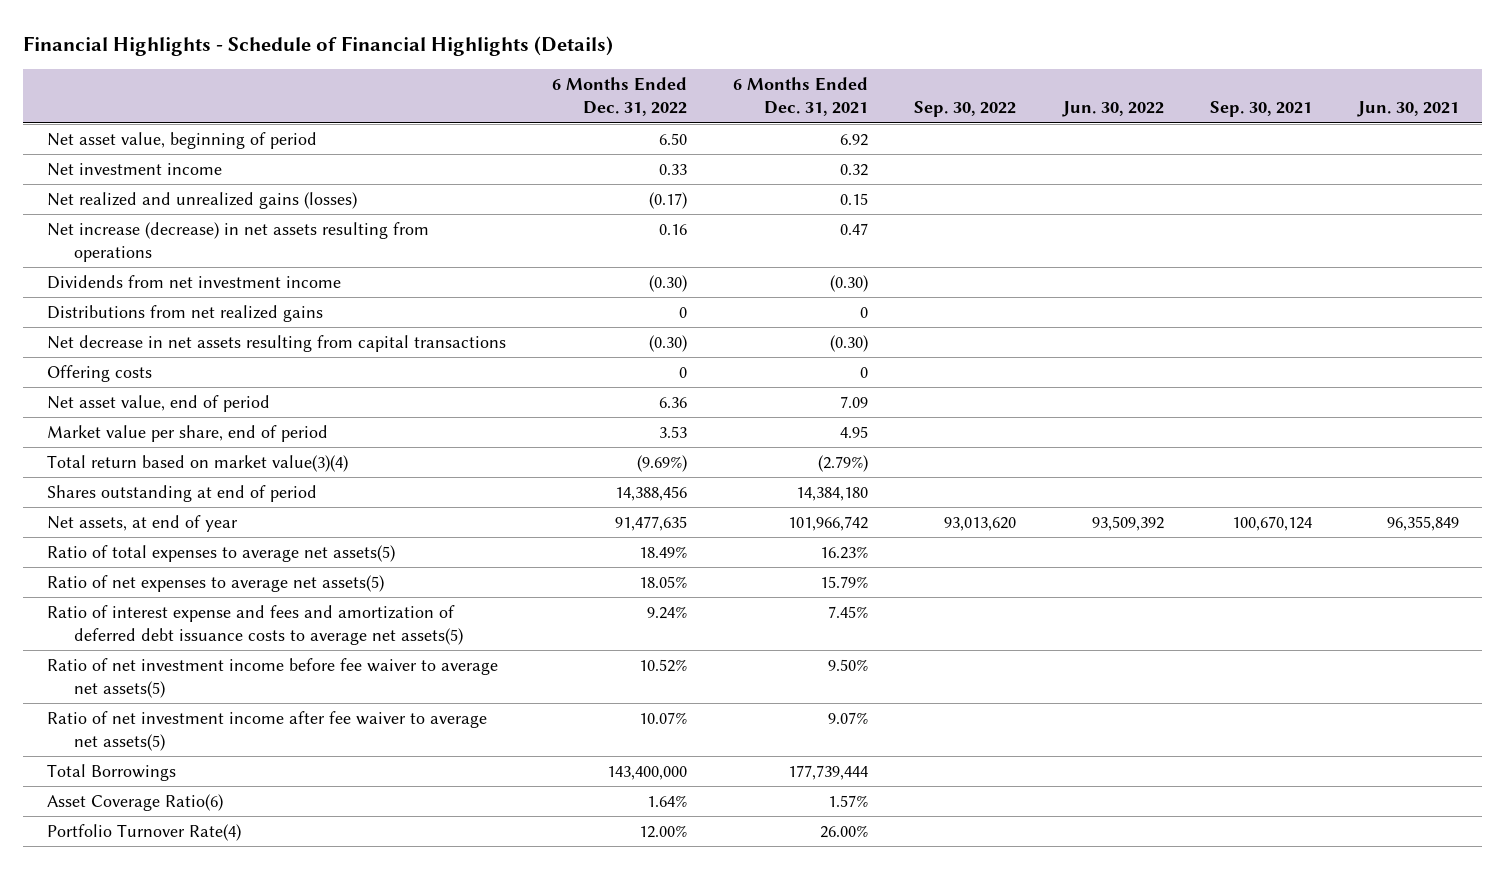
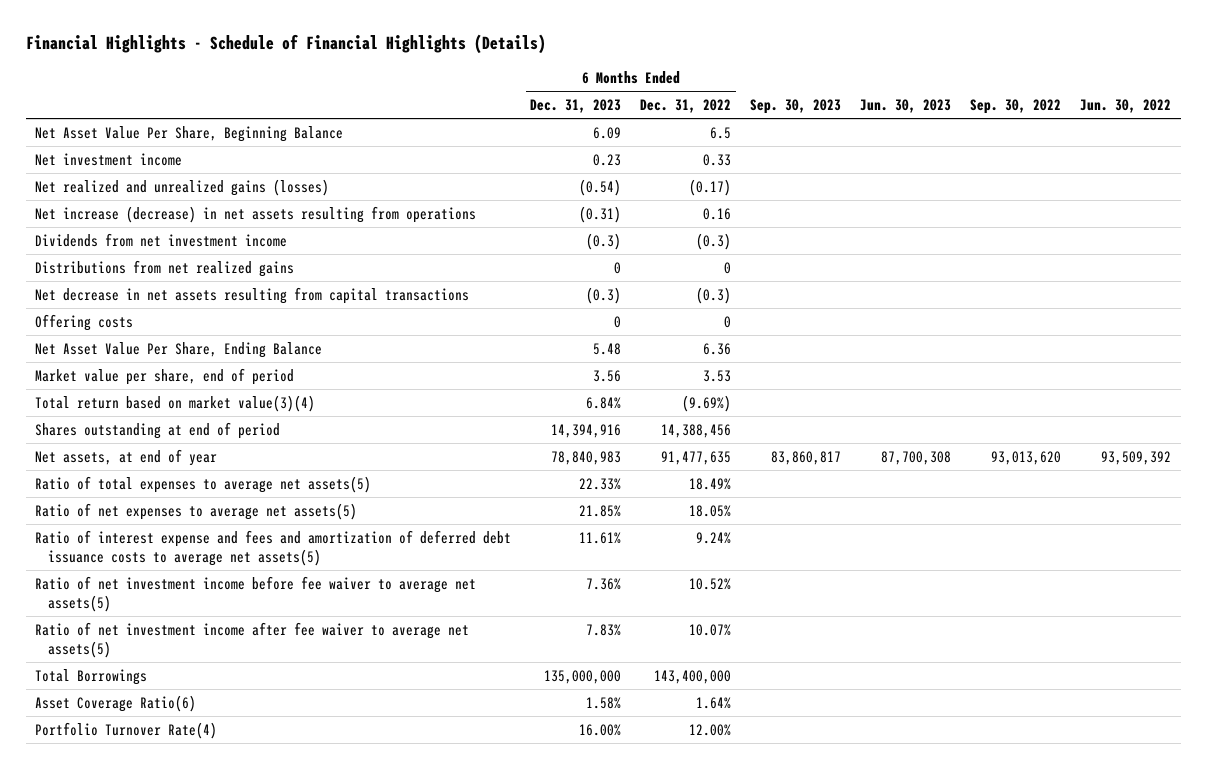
- | 6 Months Ended Dec. 31, 2022 | 6 Months Ended Dec. 31, 2021 | Sep. 30, 2022 | Jun. 30, 2022 | Sep. 30, 2021 | Jun. 30, 2021
+ | 6 Months Ended Dec. 31, 2023 | 6 Months Ended Dec. 31, 2022 | Sep. 30, 2023 | Jun. 30, 2023 | Sep. 30, 2022 | Jun. 30, 2022
- Net asset value, beginning of period | 6.50 | 6.92 | | | |
+ Net Asset Value Per Share, Beginning Balance | 6.09 | 6.5 | | | |
- Dividends from net investment income | (0.30) | (0.30) | | | |
+ Dividends from net investment income | (0.3) | (0.3) | | | |
- Net decrease in net assets resulting from capital transactions | (0.30) | (0.30) | | | |
+ Net decrease in net assets resulting from capital transactions | (0.3) | (0.3) | | | |
- Net asset value, end of period | 6.36 | 7.09 | | | |
+ Net Asset Value Per Share, Ending Balance | 5.48 | 6.36 | | | |

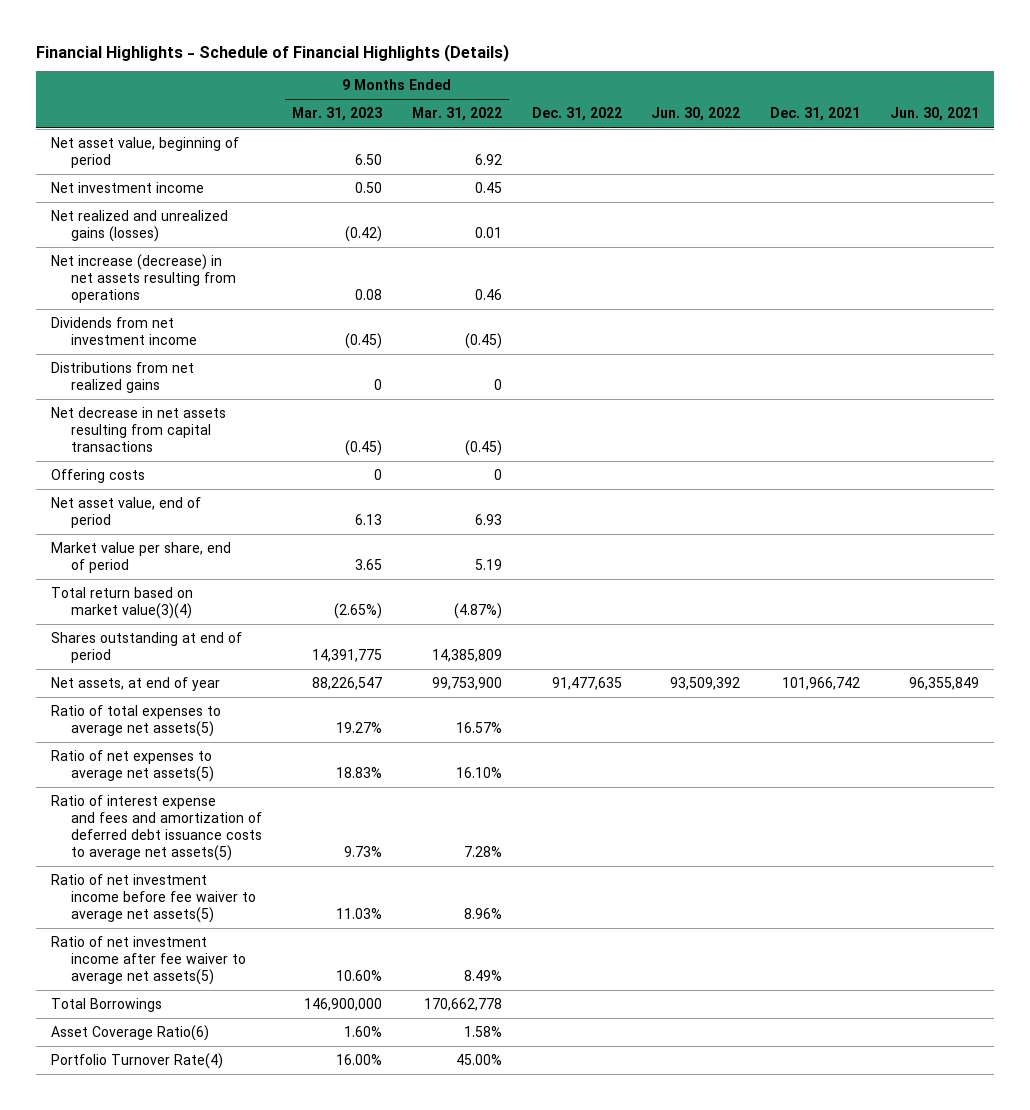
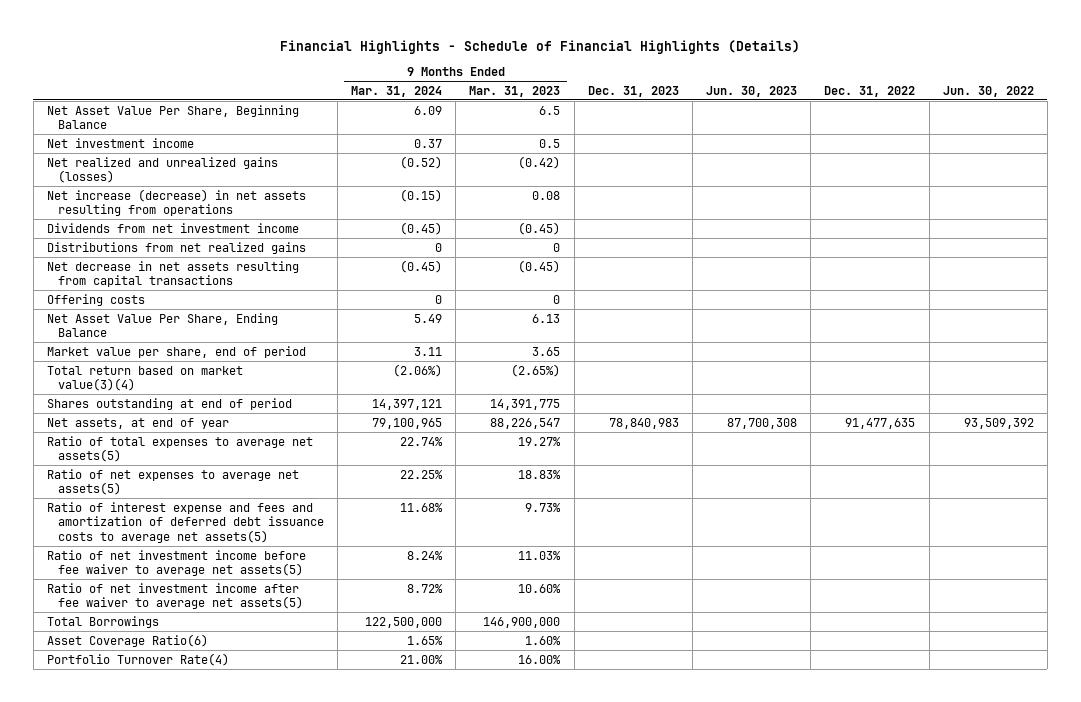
- | 9 Months Ended Mar. 31, 2023 | 9 Months Ended Mar. 31, 2022 | Dec. 31, 2022 | Jun. 30, 2022 | Dec. 31, 2021 | Jun. 30, 2021
+ | 9 Months Ended Mar. 31, 2024 | 9 Months Ended Mar. 31, 2023 | Dec. 31, 2023 | Jun. 30, 2023 | Dec. 31, 2022 | Jun. 30, 2022
- Net asset value, beginning of period | 6.50 | 6.92 | | | |
- Net investment income | 0.50 | 0.45 | | | |
+ Net Asset Value Per Share, Beginning Balance | 6.09 | 6.5 | | | |
+ Net investment income | 0.37 | 0.5 | | | |
- Net asset value, end of period | 6.13 | 6.93 | | | |
+ Net Asset Value Per Share, Ending Balance | 5.49 | 6.13 | | | |

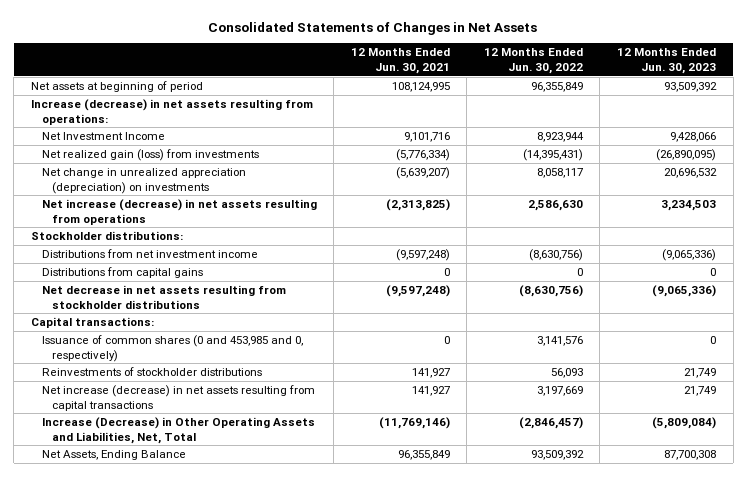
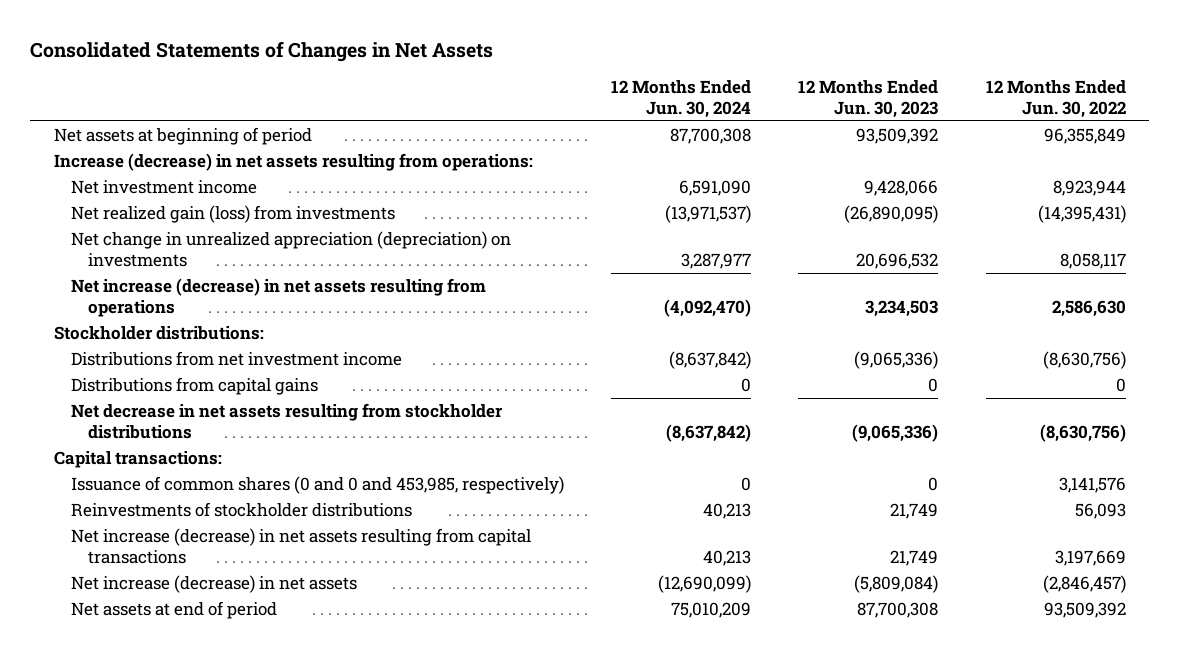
- | 12 Months Ended Jun. 30, 2021 | 12 Months Ended Jun. 30, 2022 | 12 Months Ended Jun. 30, 2023
+ | 12 Months Ended Jun. 30, 2024 | 12 Months Ended Jun. 30, 2023 | 12 Months Ended Jun. 30, 2022
- Net Investment Income | 9,101,716 | 8,923,944 | 9,428,066
+ Net investment income | 6,591,090 | 9,428,066 | 8,923,944
- Issuance of common shares (0 and 453,985 and 0, respectively) | 0 | 3,141,576 | 0
+ Issuance of common shares (0 and 0 and 453,985, respectively) | 0 | 0 | 3,141,576
- Increase (Decrease) in Other Operating Assets and Liabilities, Net, Total | (11,769,146) | (2,846,457) | (5,809,084)
- Net Assets, Ending Balance | 96,355,849 | 93,509,392 | 87,700,308
+ Net increase (decrease) in net assets | (12,690,099) | (5,809,084) | (2,846,457)
+ Net assets at end of period | 75,010,209 | 87,700,308 | 93,509,392

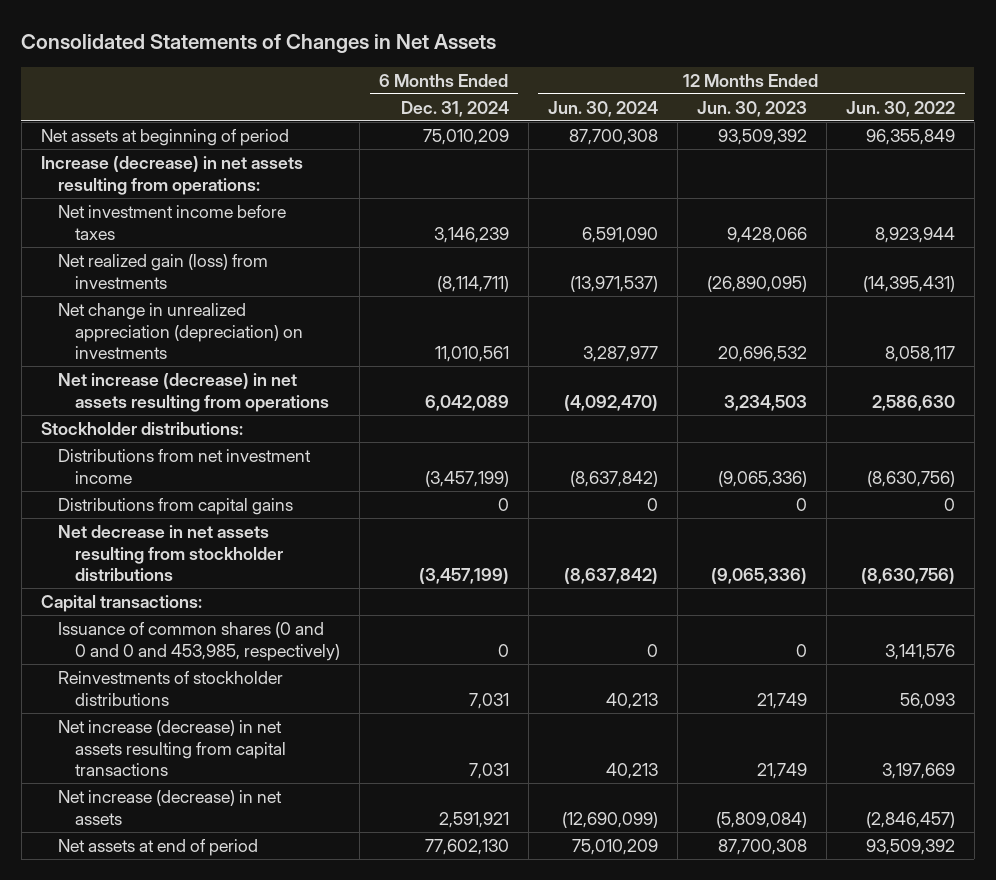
- | 12 Months Ended Jun. 30, 2024 | 12 Months Ended Jun. 30, 2023 | 12 Months Ended Jun. 30, 2022
+ | 6 Months Ended Dec. 31, 2024 | 12 Months Ended Jun. 30, 2024 | 12 Months Ended Jun. 30, 2023 | 12 Months Ended Jun. 30, 2022
- Net investment income | 6,591,090 | 9,428,066 | 8,923,944
+ Net investment income before taxes | 3,146,239 | 6,591,090 | 9,428,066 | 8,923,944
- Issuance of common shares (0 and 0 and 453,985, respectively) | 0 | 0 | 3,141,576
+ Issuance of common shares (0 and 0 and 0 and 453,985, respectively) | 0 | 0 | 0 | 3,141,576

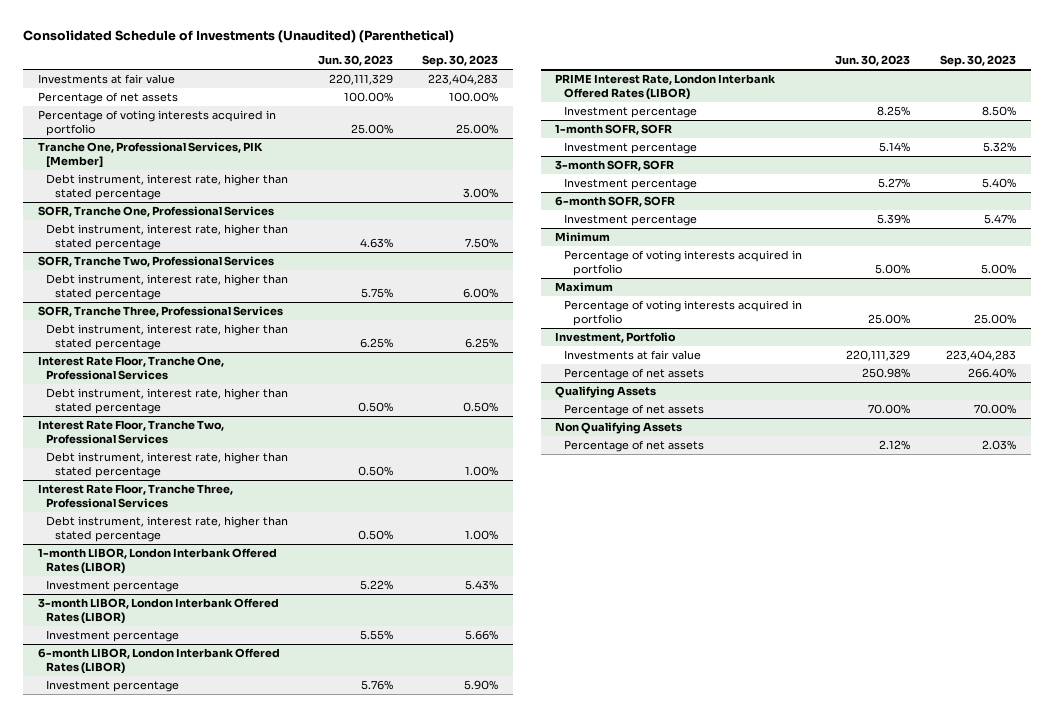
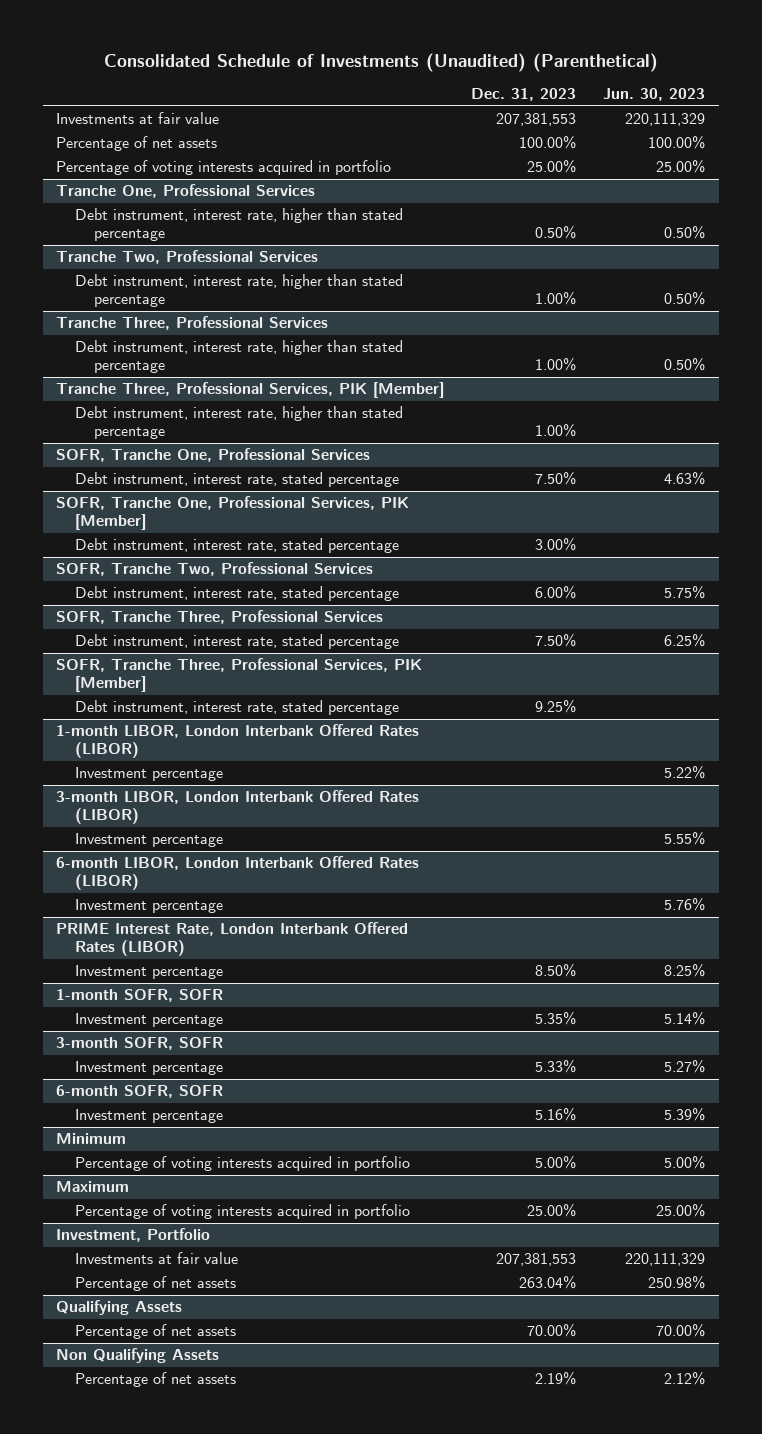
- | Jun. 30, 2023 | Sep. 30, 2023
+ | Dec. 31, 2023 | Jun. 30, 2023
- Tranche One, Professional Services, PIK [Member]
+ Tranche One, Professional Services
+ Debt instrument, interest rate, higher than stated percentage | 0.50% | 0.50%
+ Tranche Two, Professional Services
+ Debt instrument, interest rate, higher than stated percentage | 1.00% | 0.50%
+ Tranche Three, Professional Services
+ Debt instrument, interest rate, higher than stated percentage | 1.00% | 0.50%
+ Tranche Three, Professional Services, PIK [Member]
@ SOFR, Tranche One, Professional Services
- Debt instrument, interest rate, higher than stated percentage | 4.63% | 7.50%
+ Debt instrument, interest rate, stated percentage | 7.50% | 4.63%
+ SOFR, Tranche One, Professional Services, PIK [Member]
+ Debt instrument, interest rate, stated percentage | 3.00% |
@ SOFR, Tranche Two, Professional Services
- Debt instrument, interest rate, higher than stated percentage | 5.75% | 6.00%
+ Debt instrument, interest rate, stated percentage | 6.00% | 5.75%
@ SOFR, Tranche Three, Professional Services
- Debt instrument, interest rate, higher than stated percentage | 6.25% | 6.25%
- Interest Rate Floor, Tranche One, Professional Services
- Debt instrument, interest rate, higher than stated percentage | 0.50% | 0.50%
- Interest Rate Floor, Tranche Two, Professional Services
- Debt instrument, interest rate, higher than stated percentage | 0.50% | 1.00%
- Interest Rate Floor, Tranche Three, Professional Services
- Debt instrument, interest rate, higher than stated percentage | 0.50% | 1.00%
@ SOFR, Tranche Three, Professional Services
+ Debt instrument, interest rate, stated percentage | 7.50% | 6.25%
+ SOFR, Tranche Three, Professional Services, PIK [Member]
+ Debt instrument, interest rate, stated percentage | 9.25% |

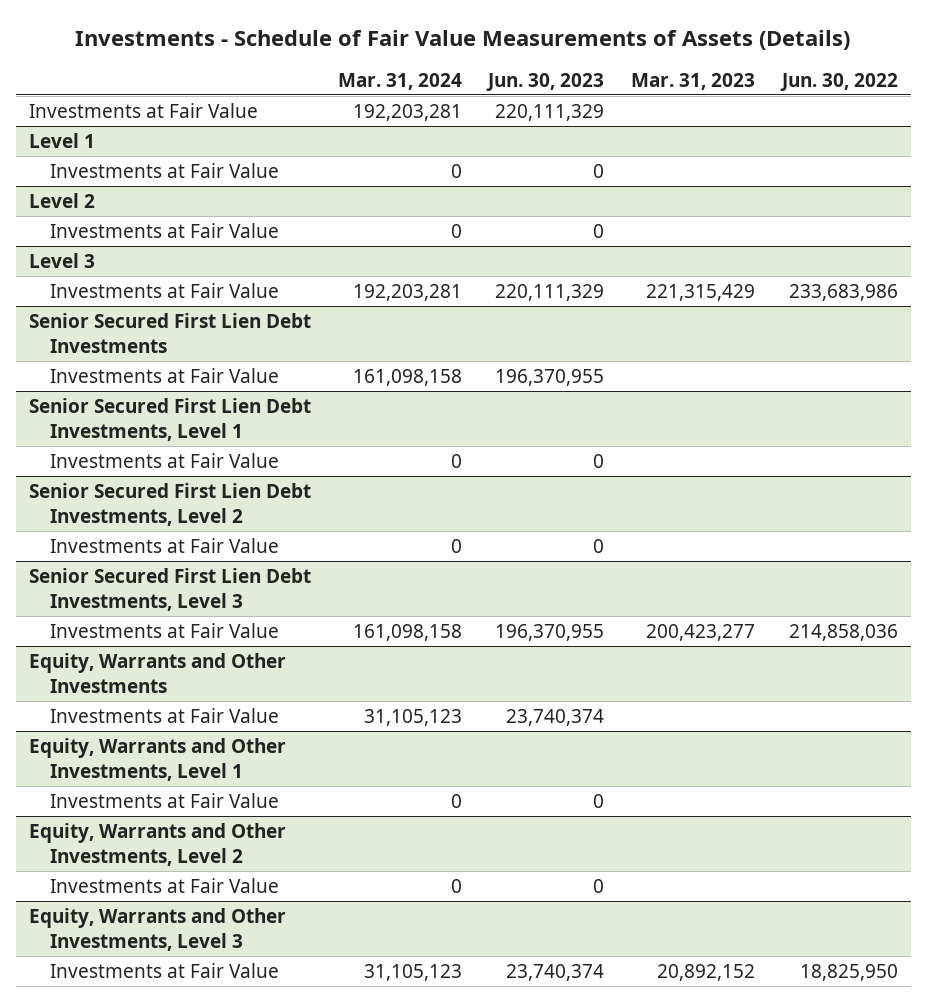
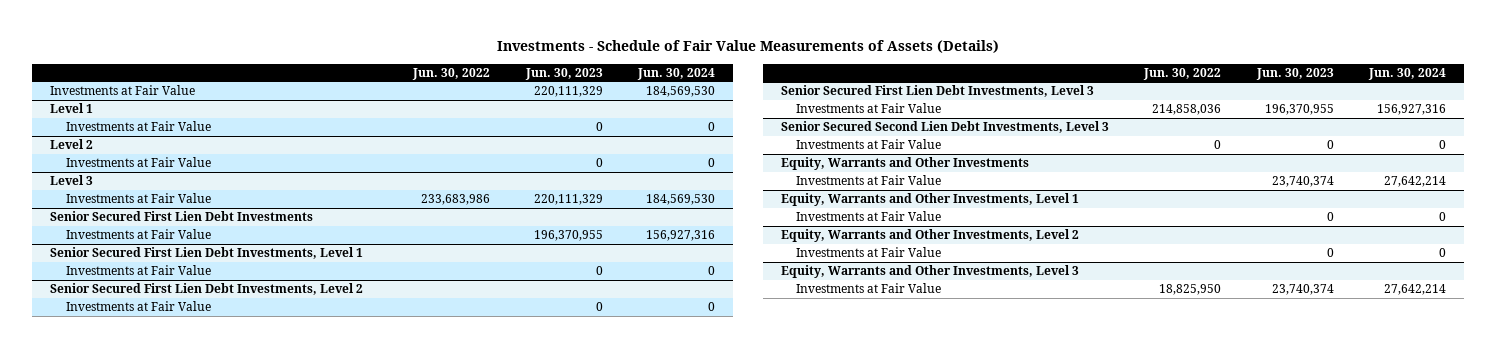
- | Mar. 31, 2024 | Jun. 30, 2023 | Mar. 31, 2023 | Jun. 30, 2022
+ | Jun. 30, 2022 | Jun. 30, 2023 | Jun. 30, 2024
+ Senior Secured Second Lien Debt Investments, Level 3
+ Investments at Fair Value | 0 | 0 | 0

